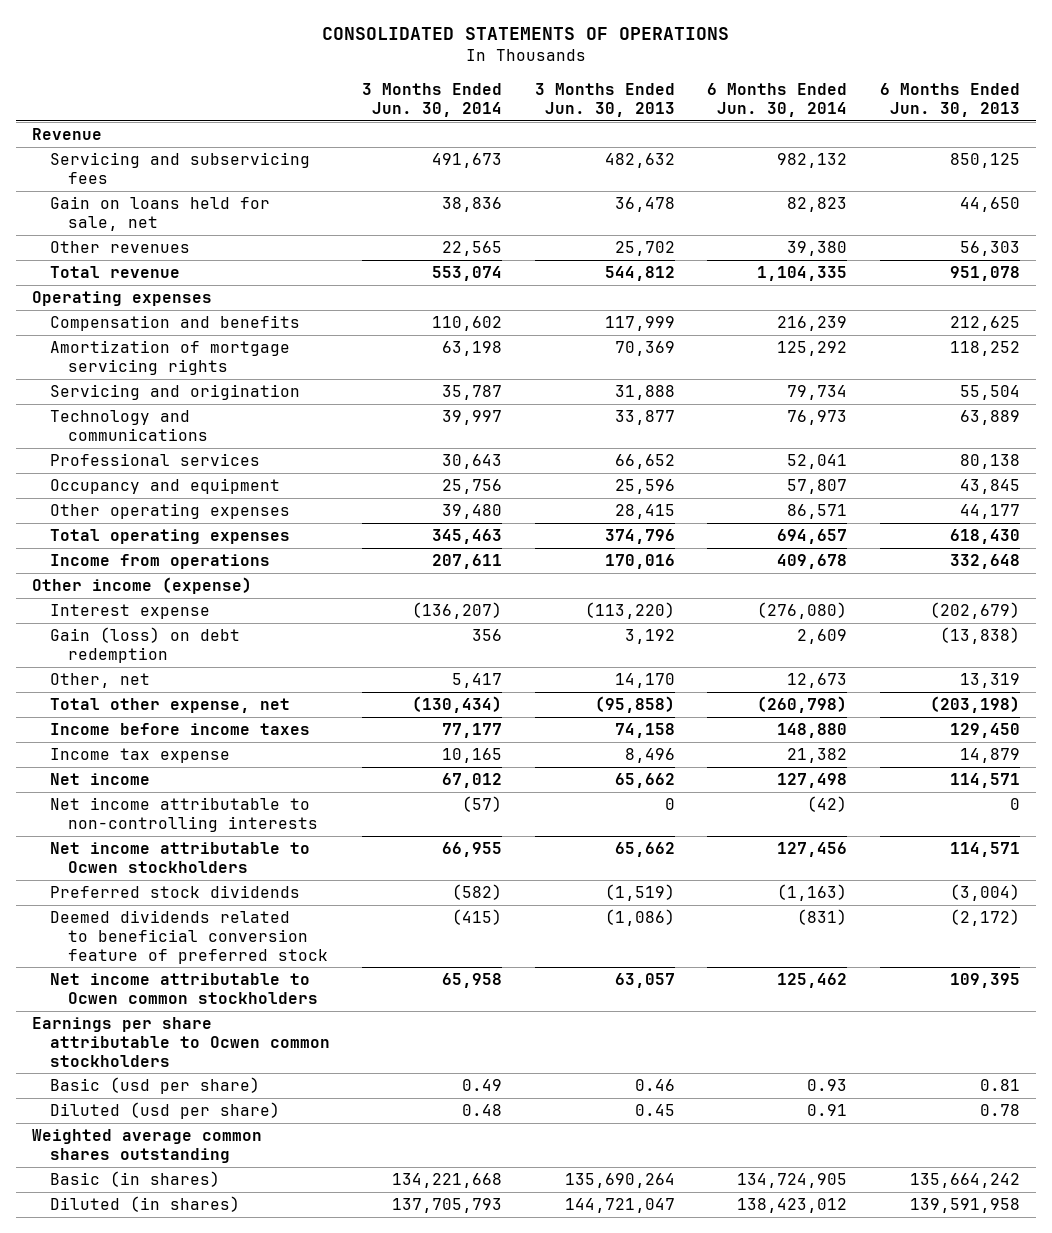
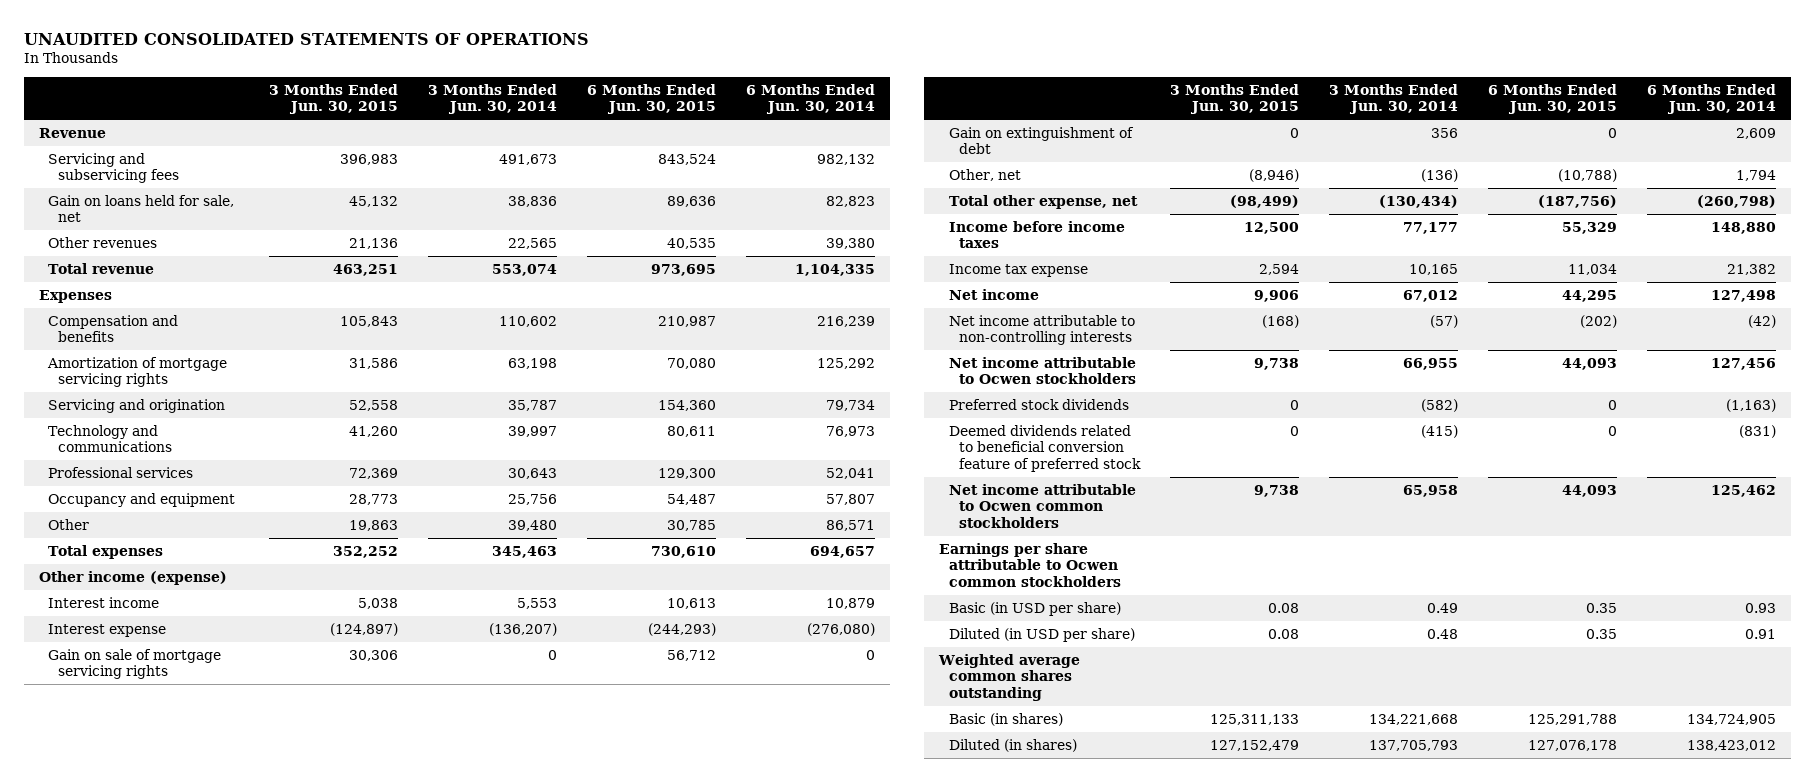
- CONSOLIDATED STATEMENTS OF OPERATIONS
+ UNAUDITED CONSOLIDATED STATEMENTS OF OPERATIONS
- | 3 Months Ended Jun. 30, 2014 | 3 Months Ended Jun. 30, 2013 | 6 Months Ended Jun. 30, 2014 | 6 Months Ended Jun. 30, 2013
+ | 3 Months Ended Jun. 30, 2015 | 3 Months Ended Jun. 30, 2014 | 6 Months Ended Jun. 30, 2015 | 6 Months Ended Jun. 30, 2014
- Operating expenses
+ Expenses
- Other operating expenses | 39,480 | 28,415 | 86,571 | 44,177
- Total operating expenses | 345,463 | 374,796 | 694,657 | 618,430
- Income from operations | 207,611 | 170,016 | 409,678 | 332,648
+ Other | 19,863 | 39,480 | 30,785 | 86,571
+ Total expenses | 352,252 | 345,463 | 730,610 | 694,657
+ Interest income | 5,038 | 5,553 | 10,613 | 10,879
- Gain (loss) on debt redemption | 356 | 3,192 | 2,609 | (13,838)
- Other, net | 5,417 | 14,170 | 12,673 | 13,319
+ Gain on sale of mortgage servicing rights | 30,306 | 0 | 56,712 | 0
+ Gain on extinguishment of debt | 0 | 356 | 0 | 2,609
+ Other, net | (8,946) | (136) | (10,788) | 1,794
- Basic (usd per share) | 0.49 | 0.46 | 0.93 | 0.81
- Diluted (usd per share) | 0.48 | 0.45 | 0.91 | 0.78
+ Basic (in USD per share) | 0.08 | 0.49 | 0.35 | 0.93
+ Diluted (in USD per share) | 0.08 | 0.48 | 0.35 | 0.91

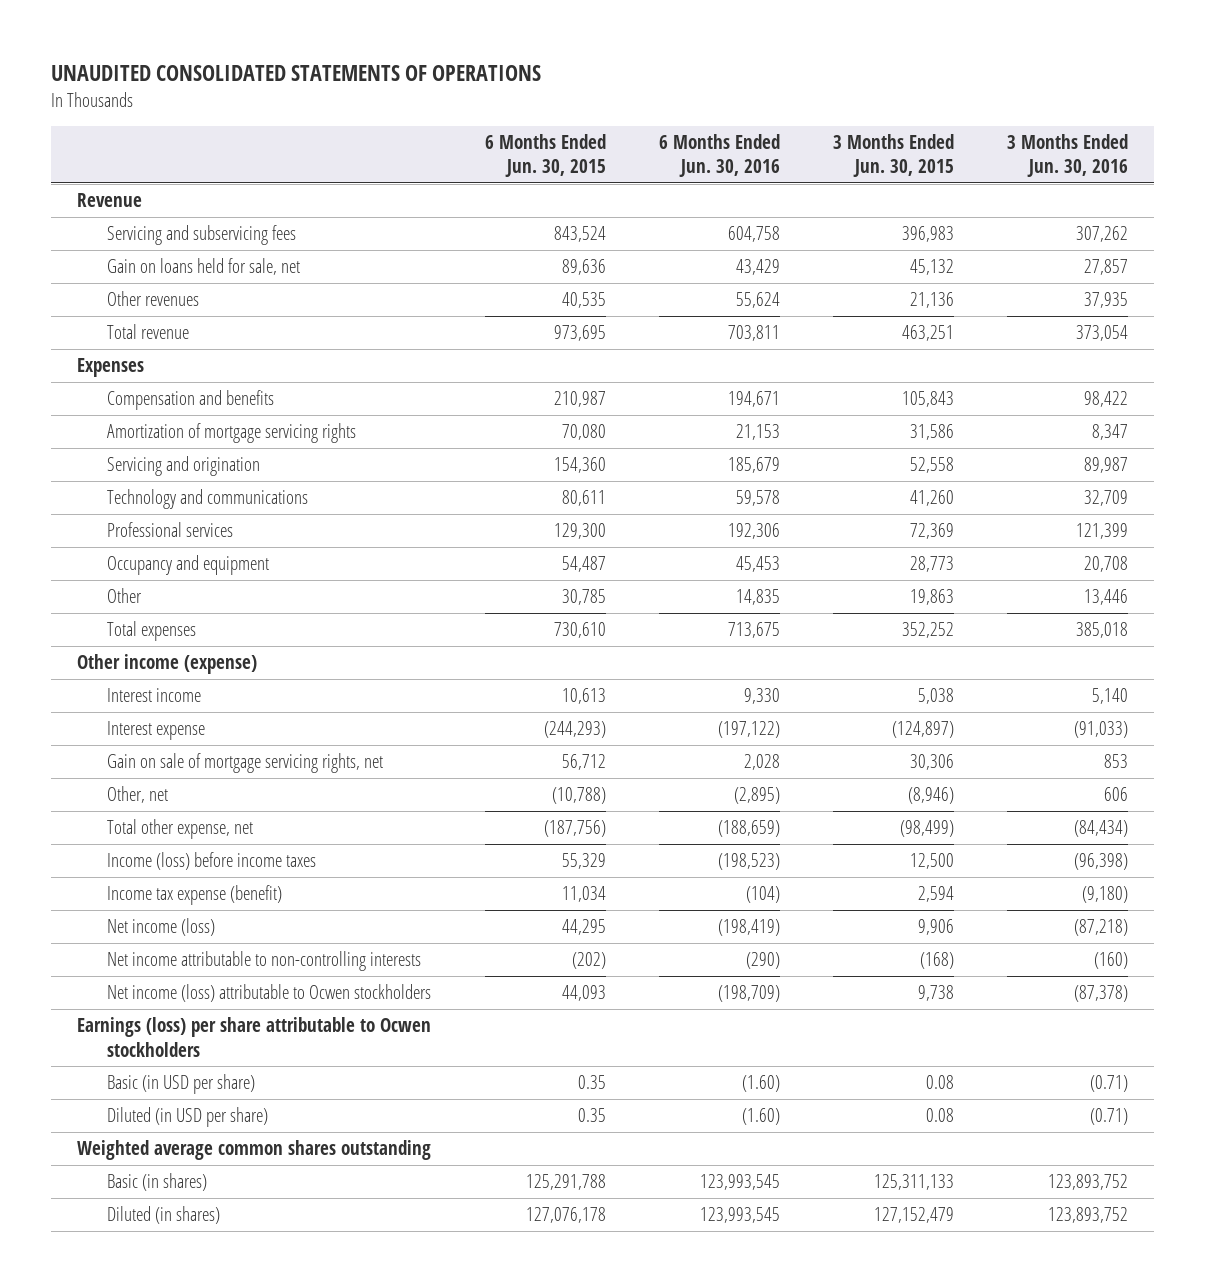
- | 3 Months Ended Jun. 30, 2015 | 3 Months Ended Jun. 30, 2014 | 6 Months Ended Jun. 30, 2015 | 6 Months Ended Jun. 30, 2014
+ | 6 Months Ended Jun. 30, 2015 | 6 Months Ended Jun. 30, 2016 | 3 Months Ended Jun. 30, 2015 | 3 Months Ended Jun. 30, 2016
- Gain on sale of mortgage servicing rights | 30,306 | 0 | 56,712 | 0
- Gain on extinguishment of debt | 0 | 356 | 0 | 2,609
+ Gain on sale of mortgage servicing rights, net | 56,712 | 2,028 | 30,306 | 853
- Income before income taxes | 12,500 | 77,177 | 55,329 | 148,880
- Income tax expense | 2,594 | 10,165 | 11,034 | 21,382
- Net income | 9,906 | 67,012 | 44,295 | 127,498
+ Income (loss) before income taxes | 55,329 | (198,523) | 12,500 | (96,398)
+ Income tax expense (benefit) | 11,034 | (104) | 2,594 | (9,180)
+ Net income (loss) | 44,295 | (198,419) | 9,906 | (87,218)
- Net income attributable to Ocwen stockholders | 9,738 | 66,955 | 44,093 | 127,456
- Preferred stock dividends | 0 | (582) | 0 | (1,163)
- Deemed dividends related to beneficial conversion feature of preferred stock | 0 | (415) | 0 | (831)
- Net income attributable to Ocwen common stockholders | 9,738 | 65,958 | 44,093 | 125,462
- Earnings per share attributable to Ocwen common stockholders
+ Net income (loss) attributable to Ocwen stockholders | 44,093 | (198,709) | 9,738 | (87,378)
+ Earnings (loss) per share attributable to Ocwen stockholders

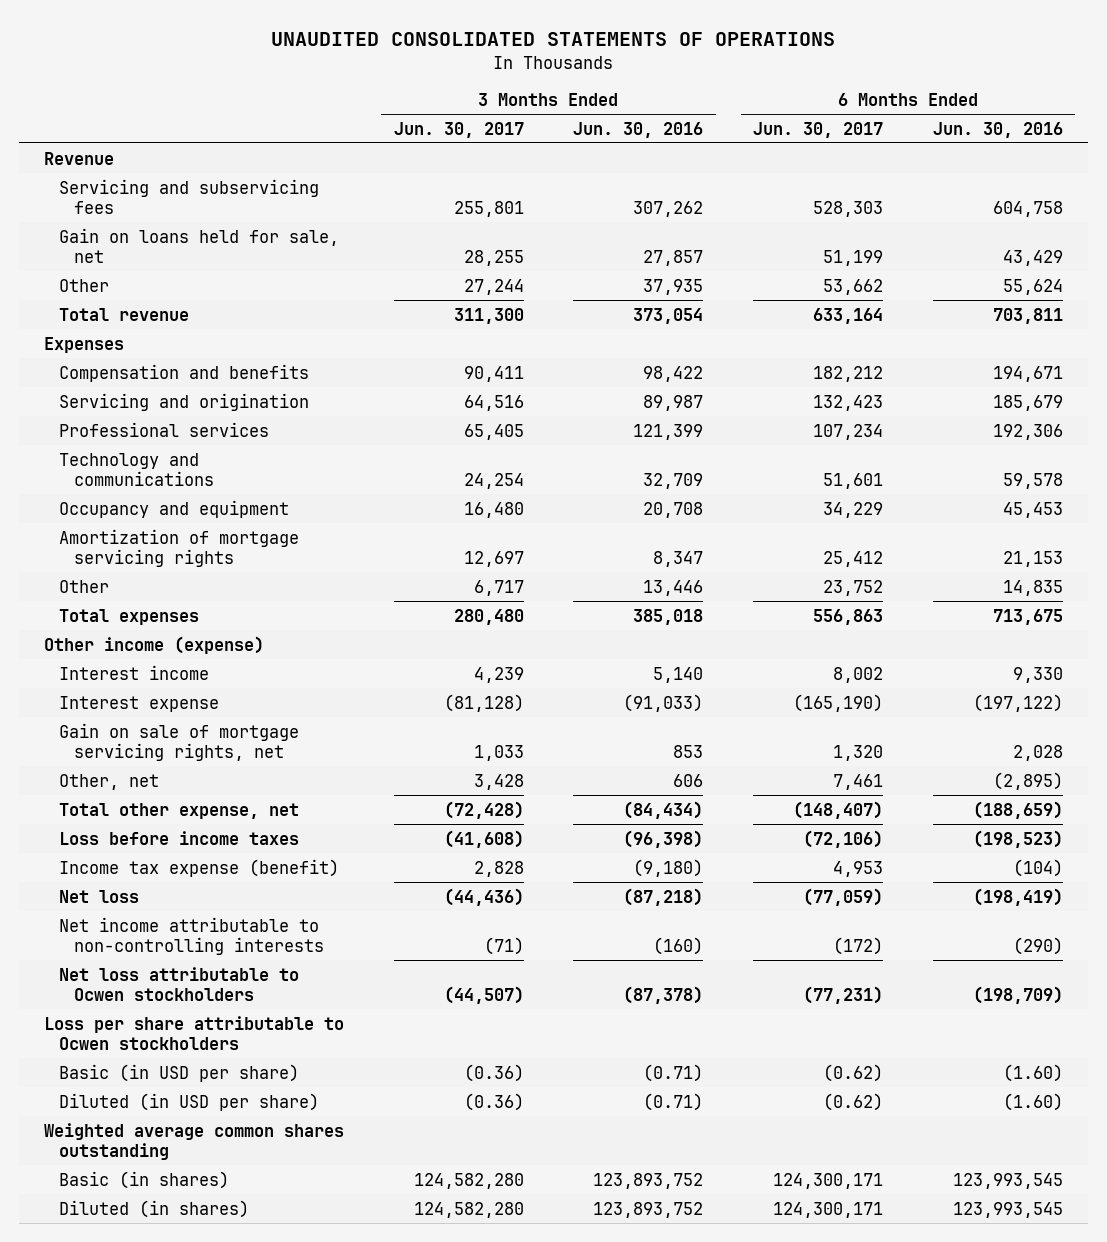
- | 6 Months Ended Jun. 30, 2015 | 6 Months Ended Jun. 30, 2016 | 3 Months Ended Jun. 30, 2015 | 3 Months Ended Jun. 30, 2016
+ | 3 Months Ended Jun. 30, 2017 | 3 Months Ended Jun. 30, 2016 | 6 Months Ended Jun. 30, 2017 | 6 Months Ended Jun. 30, 2016
- Other revenues | 40,535 | 55,624 | 21,136 | 37,935
+ Other | 27,244 | 37,935 | 53,662 | 55,624
moved down: Technology and communications | 24,254 | 32,709 | 51,601 | 59,578
moved down: Amortization of mortgage servicing rights | 12,697 | 8,347 | 25,412 | 21,153
- Income (loss) before income taxes | 55,329 | (198,523) | 12,500 | (96,398)
+ Loss before income taxes | (41,608) | (96,398) | (72,106) | (198,523)
- Net income (loss) | 44,295 | (198,419) | 9,906 | (87,218)
+ Net loss | (44,436) | (87,218) | (77,059) | (198,419)
- Net income (loss) attributable to Ocwen stockholders | 44,093 | (198,709) | 9,738 | (87,378)
- Earnings (loss) per share attributable to Ocwen stockholders
+ Net loss attributable to Ocwen stockholders | (44,507) | (87,378) | (77,231) | (198,709)
+ Loss per share attributable to Ocwen stockholders

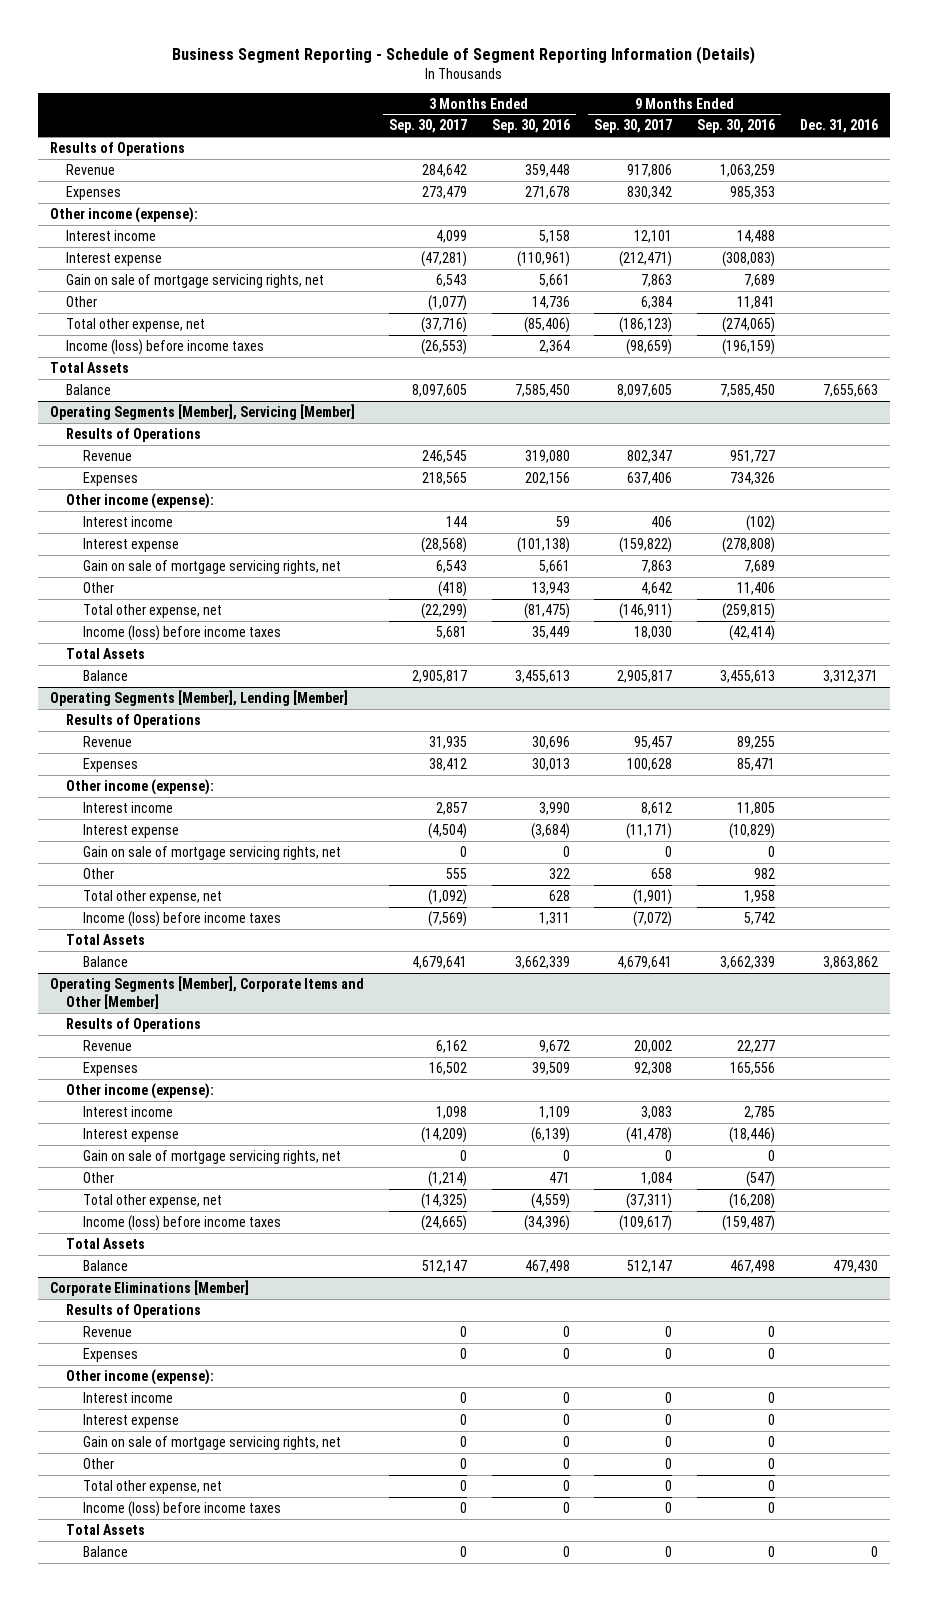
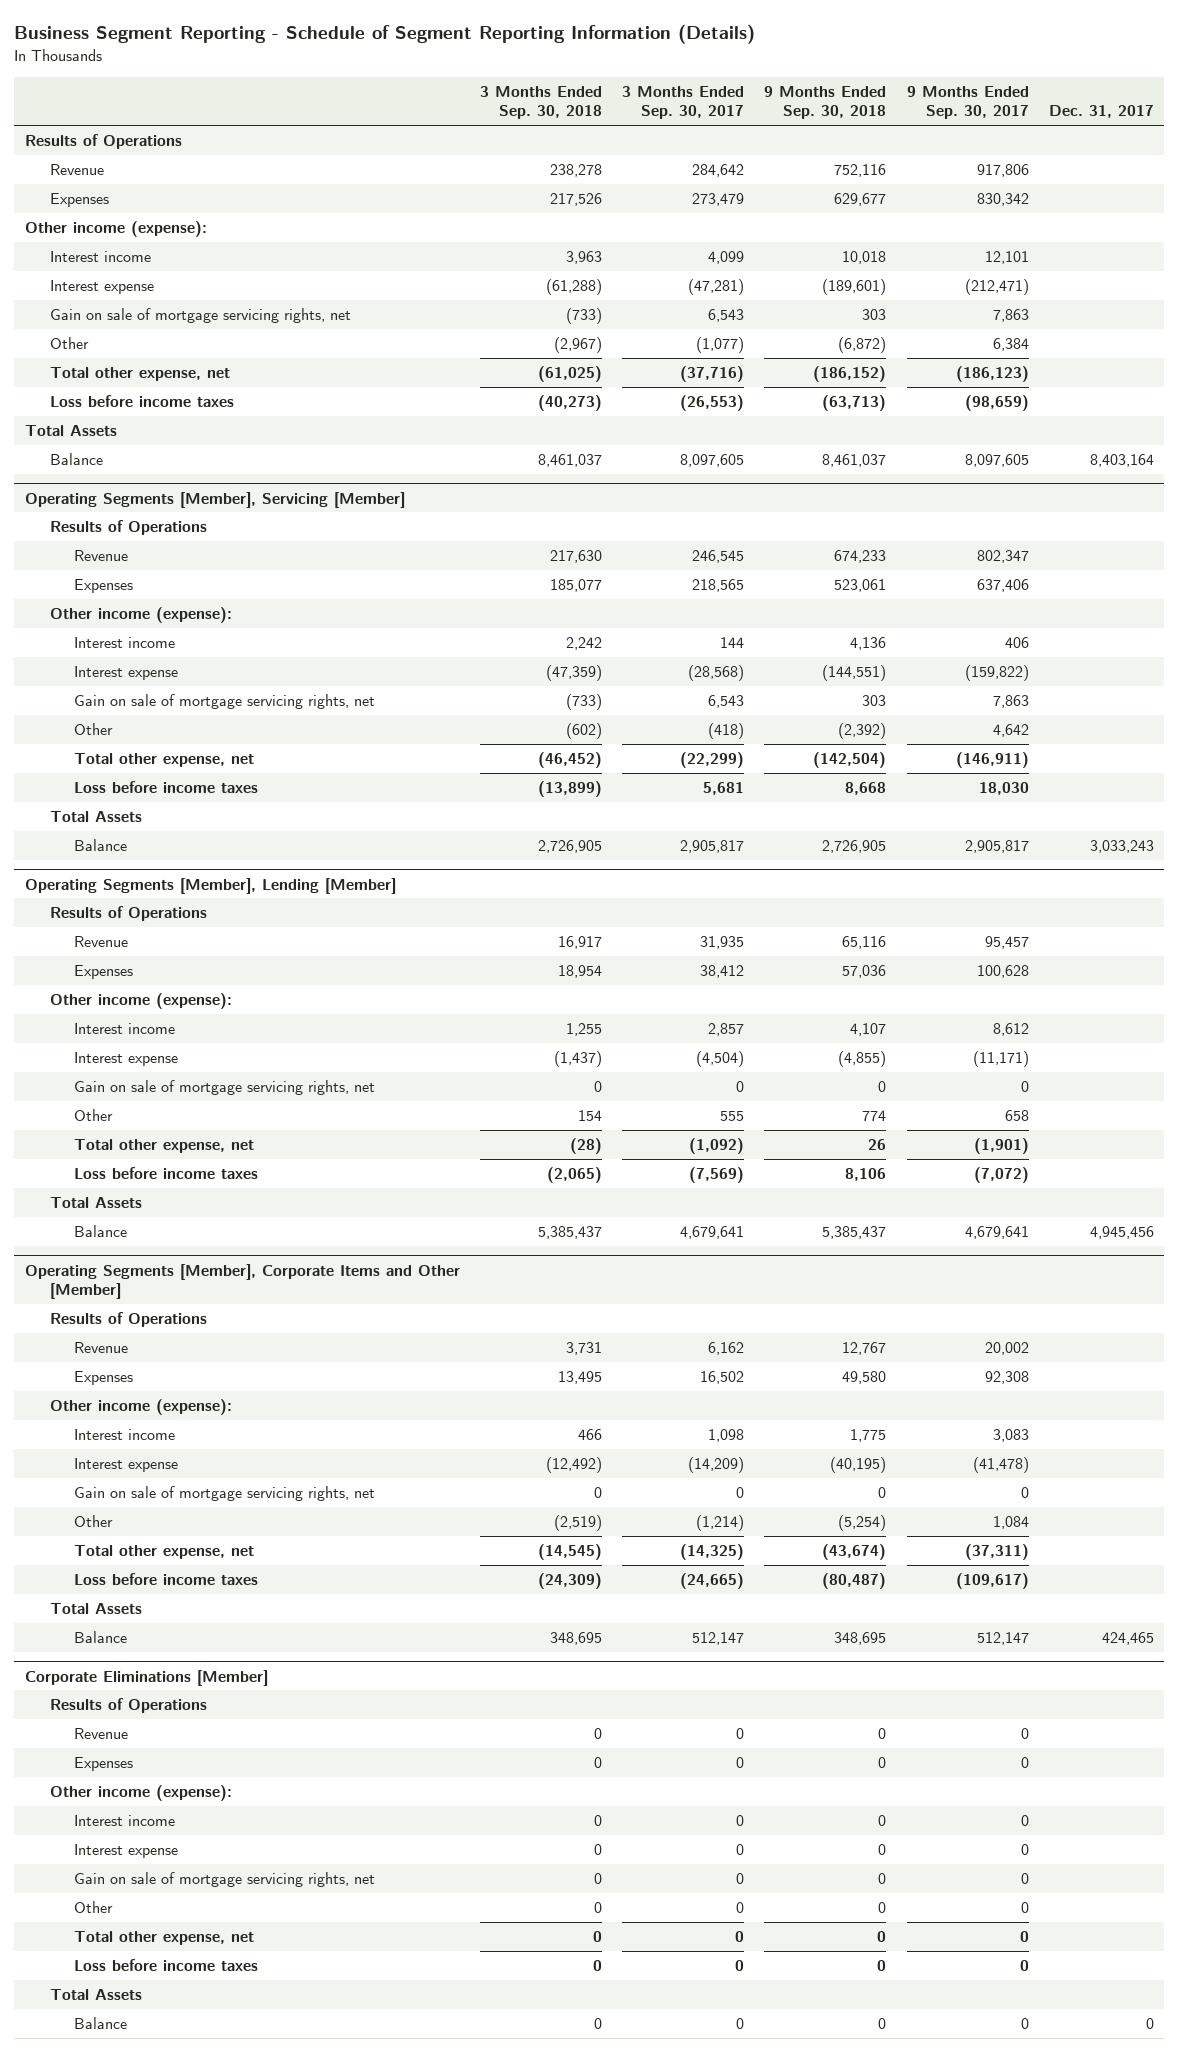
- | 3 Months Ended Sep. 30, 2017 | 3 Months Ended Sep. 30, 2016 | 9 Months Ended Sep. 30, 2017 | 9 Months Ended Sep. 30, 2016 | Dec. 31, 2016
+ | 3 Months Ended Sep. 30, 2018 | 3 Months Ended Sep. 30, 2017 | 9 Months Ended Sep. 30, 2018 | 9 Months Ended Sep. 30, 2017 | Dec. 31, 2017
- Income (loss) before income taxes | (26,553) | 2,364 | (98,659) | (196,159) |
+ Loss before income taxes | (40,273) | (26,553) | (63,713) | (98,659) |
@ Operating Segments [Member], Servicing [Member]
- Income (loss) before income taxes | 5,681 | 35,449 | 18,030 | (42,414) |
+ Loss before income taxes | (13,899) | 5,681 | 8,668 | 18,030 |
@ Operating Segments [Member], Lending [Member]
- Income (loss) before income taxes | (7,569) | 1,311 | (7,072) | 5,742 |
+ Loss before income taxes | (2,065) | (7,569) | 8,106 | (7,072) |
@ Operating Segments [Member], Corporate Items and Other [Member]
- Income (loss) before income taxes | (24,665) | (34,396) | (109,617) | (159,487) |
+ Loss before income taxes | (24,309) | (24,665) | (80,487) | (109,617) |
@ Corporate Eliminations [Member]
- Income (loss) before income taxes | 0 | 0 | 0 | 0 |
+ Loss before income taxes | 0 | 0 | 0 | 0 |

